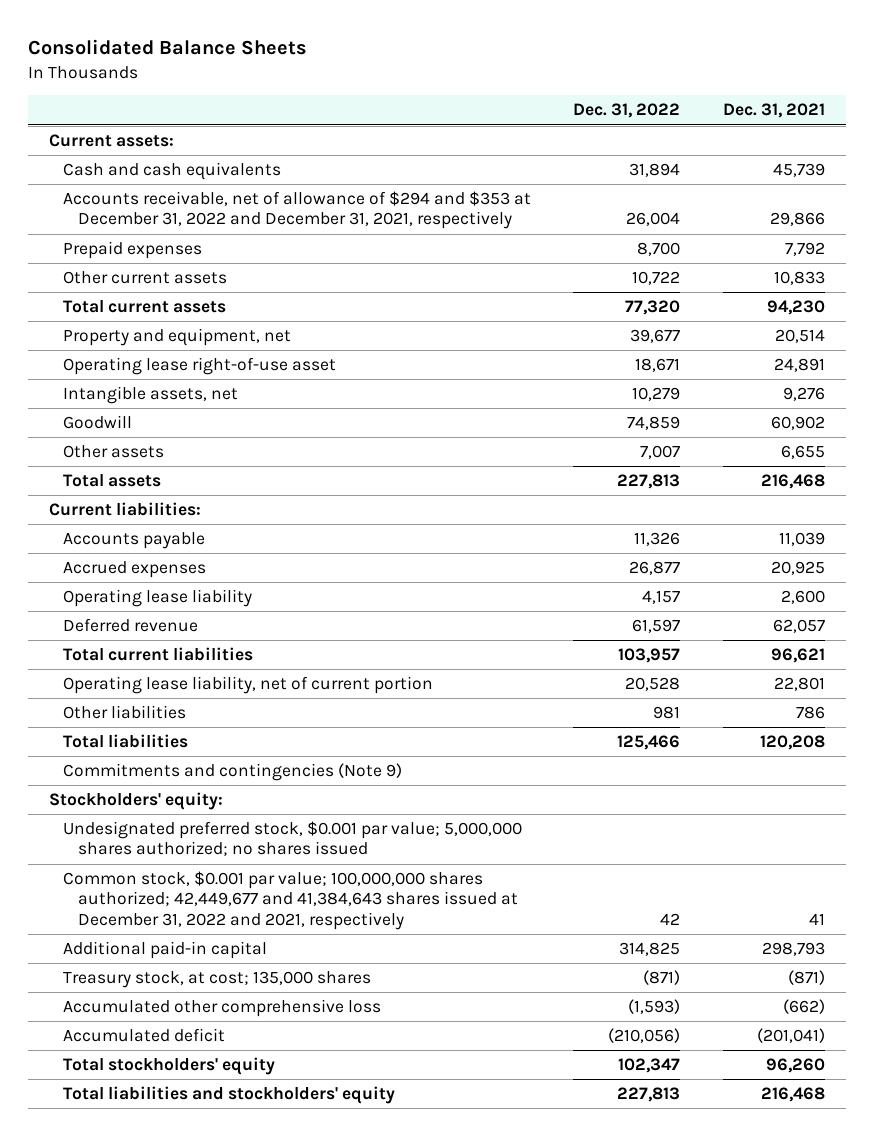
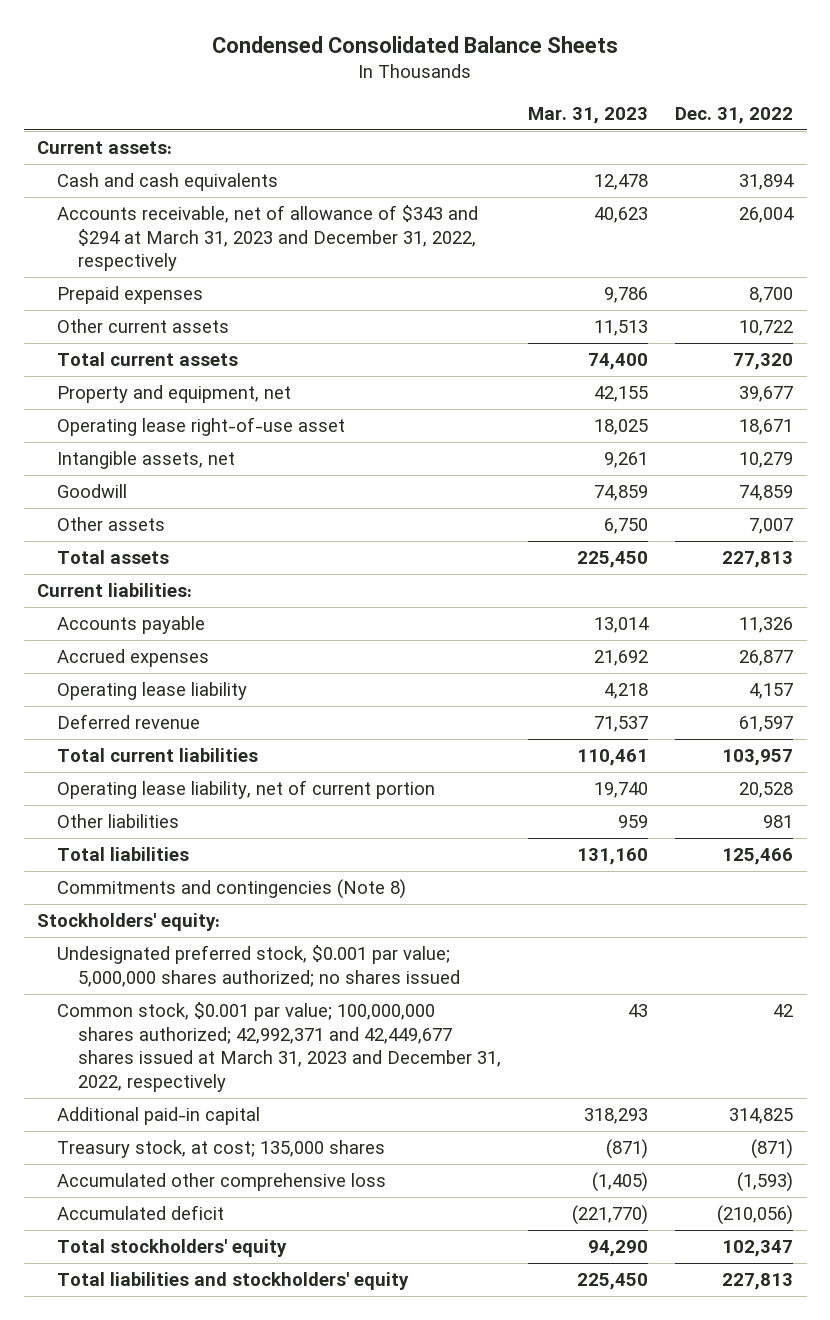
- Consolidated Balance Sheets
+ Condensed Consolidated Balance Sheets
- | Dec. 31, 2022 | Dec. 31, 2021
+ | Mar. 31, 2023 | Dec. 31, 2022
- Accounts receivable, net of allowance of $294 and $353 at December 31, 2022 and December 31, 2021, respectively | 26,004 | 29,866
+ Accounts receivable, net of allowance of $343 and $294 at March 31, 2023 and December 31, 2022, respectively | 40,623 | 26,004
- Commitments and contingencies (Note 9)
+ Commitments and contingencies (Note 8)
- Common stock, $0.001 par value; 100,000,000 shares authorized; 42,449,677 and 41,384,643 shares issued at December 31, 2022 and 2021, respectively | 42 | 41
+ Common stock, $0.001 par value; 100,000,000 shares authorized; 42,992,371 and 42,449,677 shares issued at March 31, 2023 and December 31, 2022, respectively | 43 | 42

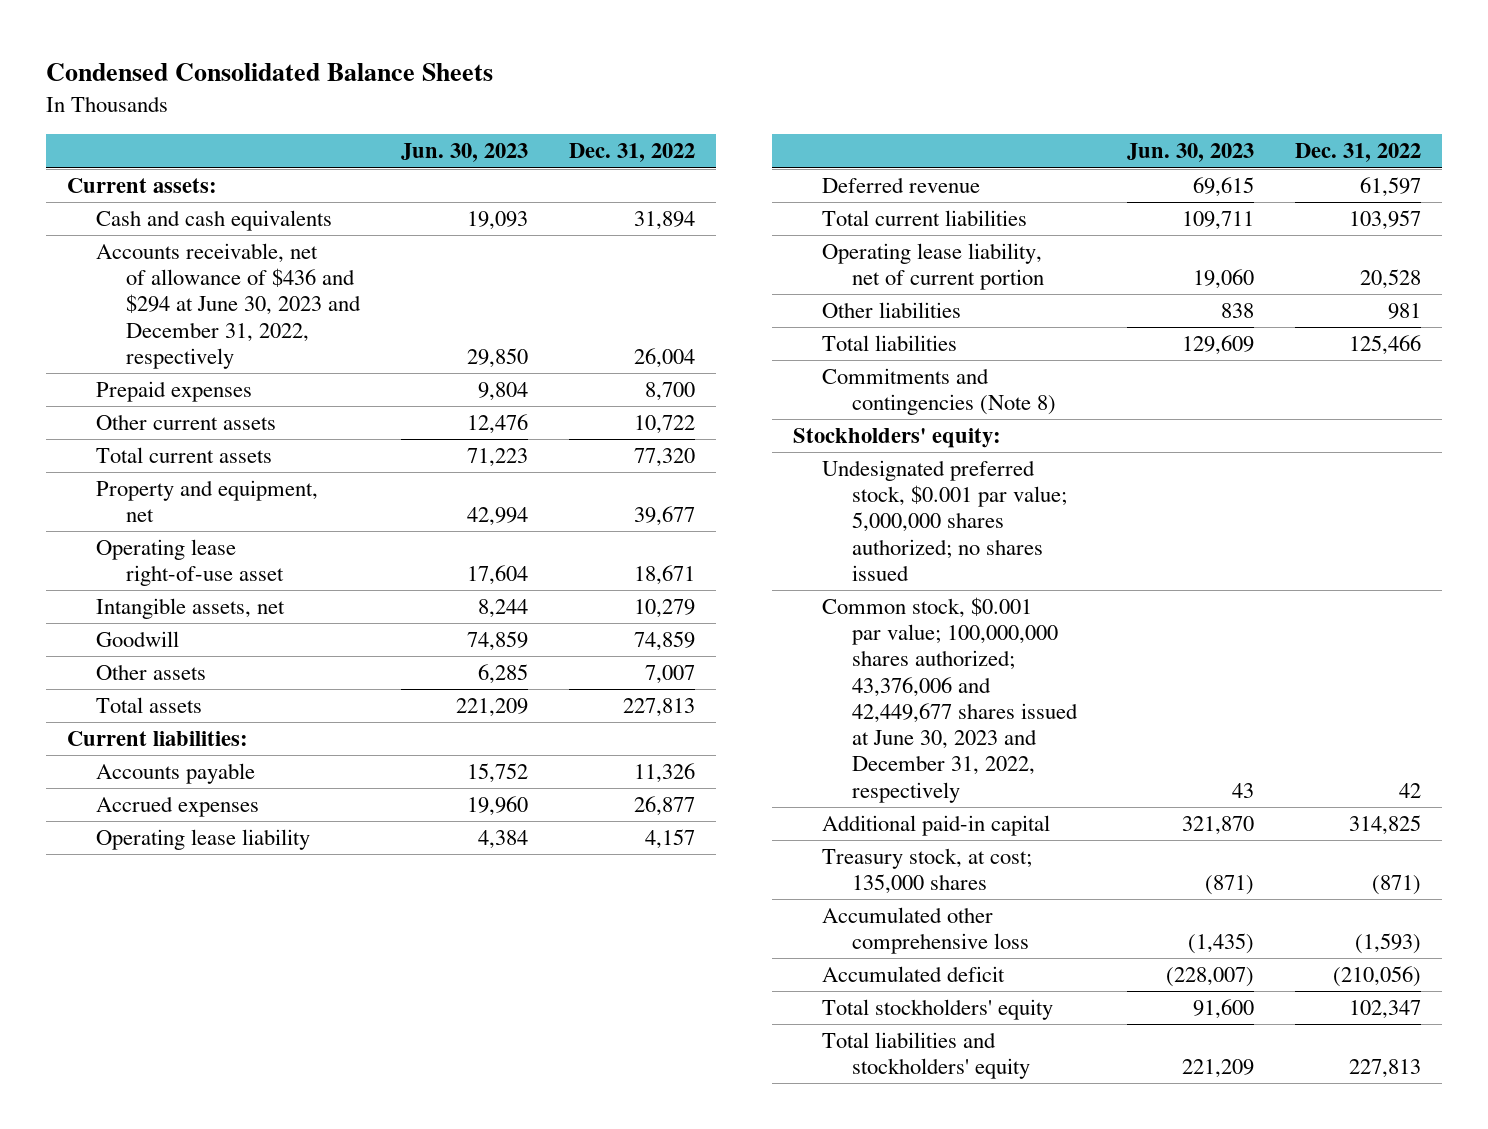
- | Mar. 31, 2023 | Dec. 31, 2022
+ | Jun. 30, 2023 | Dec. 31, 2022
- Accounts receivable, net of allowance of $343 and $294 at March 31, 2023 and December 31, 2022, respectively | 40,623 | 26,004
+ Accounts receivable, net of allowance of $436 and $294 at June 30, 2023 and December 31, 2022, respectively | 29,850 | 26,004
- Common stock, $0.001 par value; 100,000,000 shares authorized; 42,992,371 and 42,449,677 shares issued at March 31, 2023 and December 31, 2022, respectively | 43 | 42
+ Common stock, $0.001 par value; 100,000,000 shares authorized; 43,376,006 and 42,449,677 shares issued at June 30, 2023 and December 31, 2022, respectively | 43 | 42

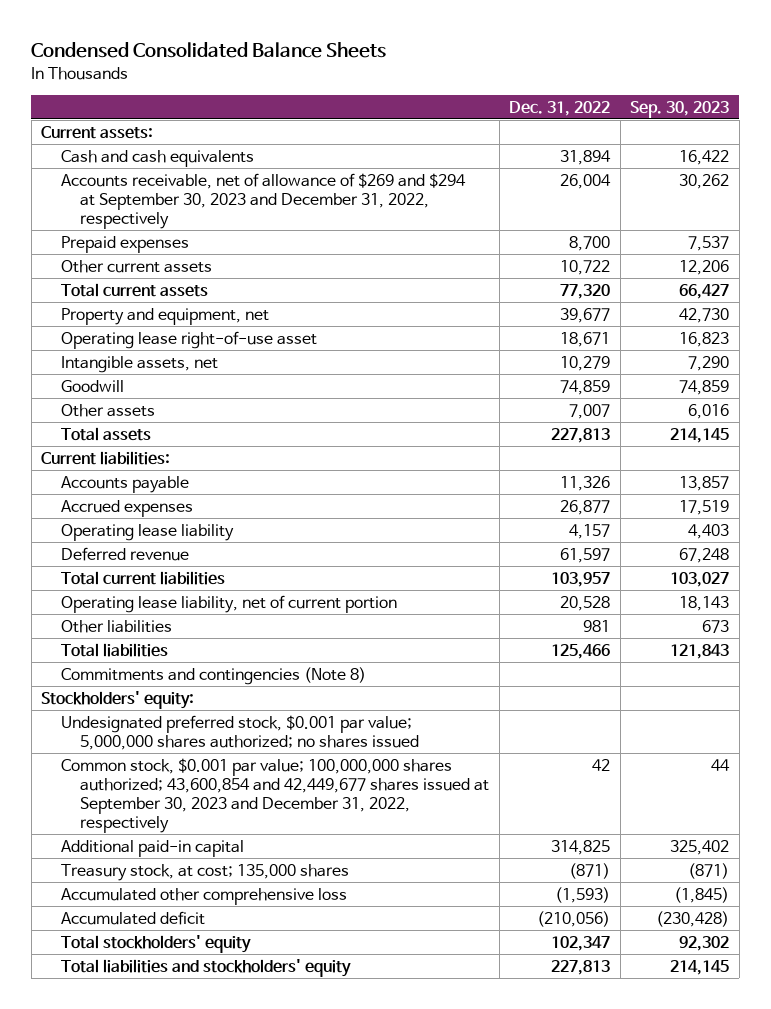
- | Jun. 30, 2023 | Dec. 31, 2022
+ | Dec. 31, 2022 | Sep. 30, 2023
- Accounts receivable, net of allowance of $436 and $294 at June 30, 2023 and December 31, 2022, respectively | 29,850 | 26,004
+ Accounts receivable, net of allowance of $269 and $294 at September 30, 2023 and December 31, 2022, respectively | 26,004 | 30,262
- Common stock, $0.001 par value; 100,000,000 shares authorized; 43,376,006 and 42,449,677 shares issued at June 30, 2023 and December 31, 2022, respectively | 43 | 42
+ Common stock, $0.001 par value; 100,000,000 shares authorized; 43,600,854 and 42,449,677 shares issued at September 30, 2023 and December 31, 2022, respectively | 42 | 44

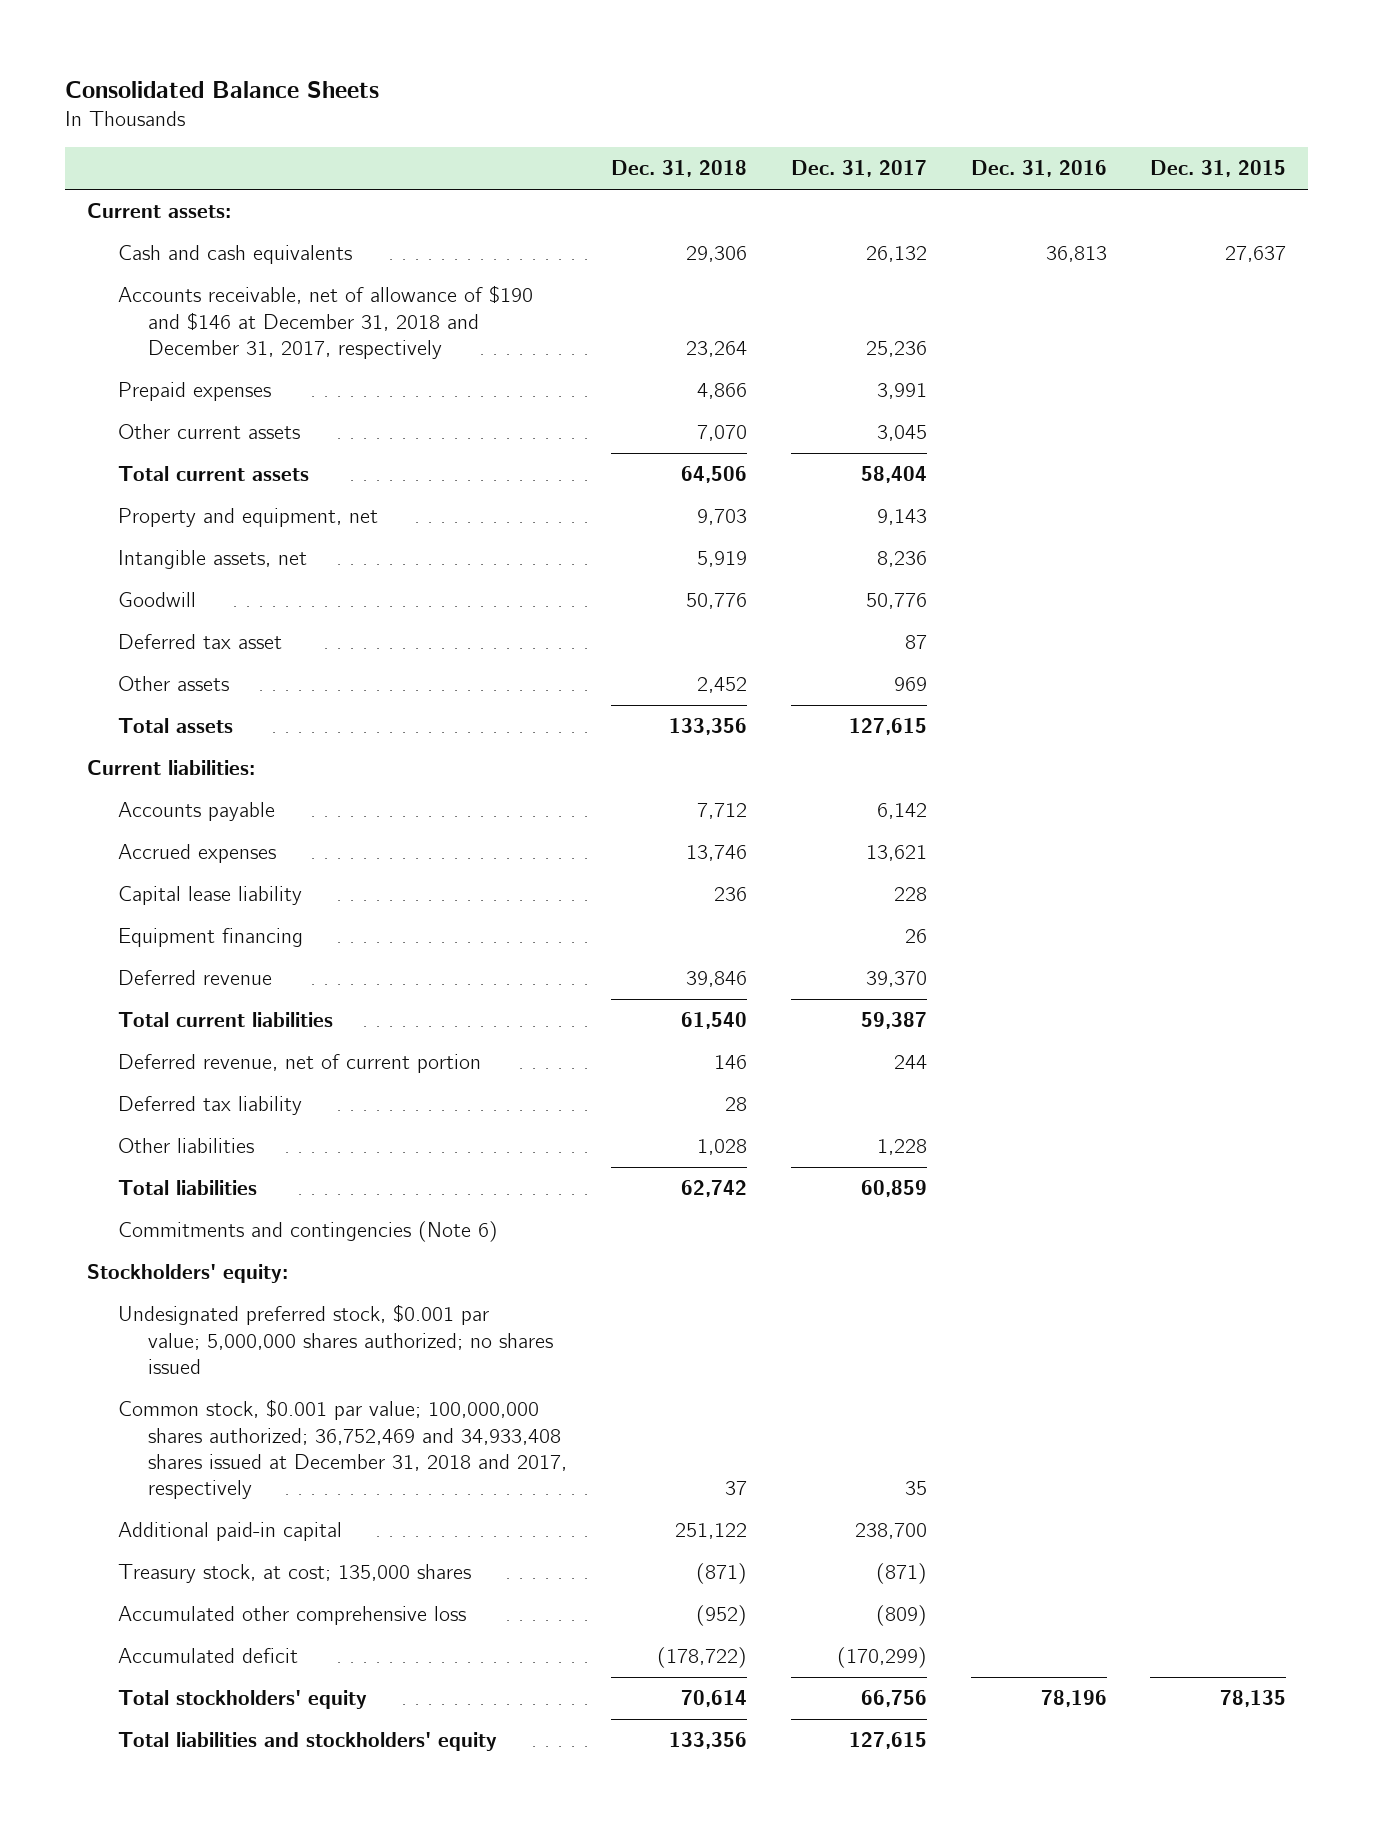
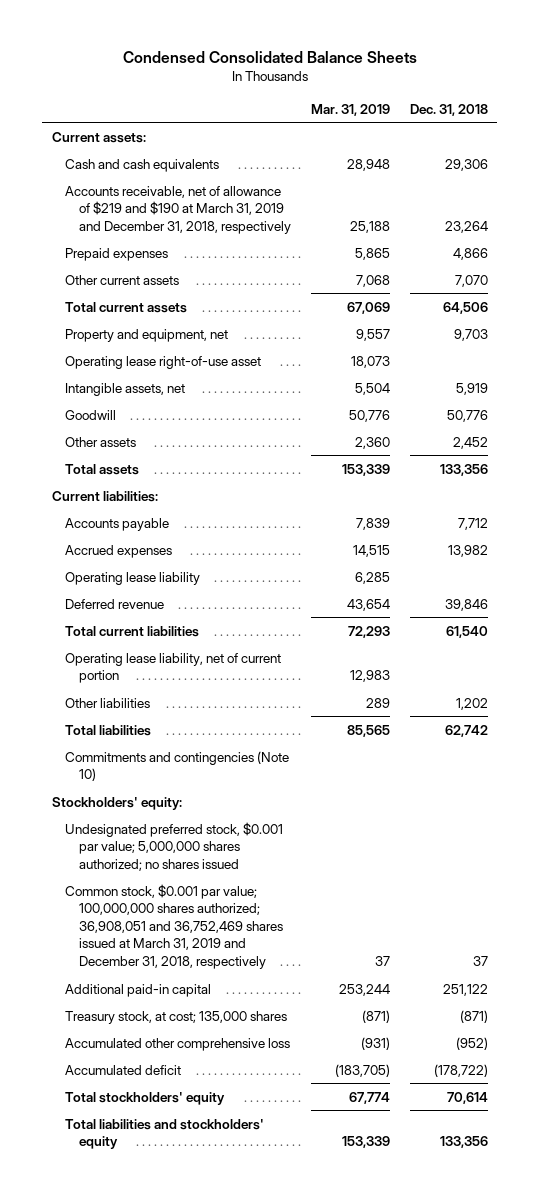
- Consolidated Balance Sheets
+ Condensed Consolidated Balance Sheets
- | Dec. 31, 2018 | Dec. 31, 2017 | Dec. 31, 2016 | Dec. 31, 2015
+ | Mar. 31, 2019 | Dec. 31, 2018
- Accounts receivable, net of allowance of $190 and $146 at December 31, 2018 and December 31, 2017, respectively | 23,264 | 25,236 | |
+ Accounts receivable, net of allowance of $219 and $190 at March 31, 2019 and December 31, 2018, respectively | 25,188 | 23,264
+ Operating lease right-of-use asset | 18,073 |
- Deferred tax asset | | 87 | |
- Accrued expenses | 13,746 | 13,621 | |
- Capital lease liability | 236 | 228 | |
- Equipment financing | | 26 | |
+ Accrued expenses | 14,515 | 13,982
+ Operating lease liability | 6,285 |
- Deferred revenue, net of current portion | 146 | 244 | |
- Deferred tax liability | 28 | | |
- Other liabilities | 1,028 | 1,228 | |
+ Operating lease liability, net of current portion | 12,983 |
+ Other liabilities | 289 | 1,202
- Commitments and contingencies (Note 6)
+ Commitments and contingencies (Note 10)
- Common stock, $0.001 par value; 100,000,000 shares authorized; 36,752,469 and 34,933,408 shares issued at December 31, 2018 and 2017, respectively | 37 | 35 | |
+ Common stock, $0.001 par value; 100,000,000 shares authorized; 36,908,051 and 36,752,469 shares issued at March 31, 2019 and December 31, 2018, respectively | 37 | 37

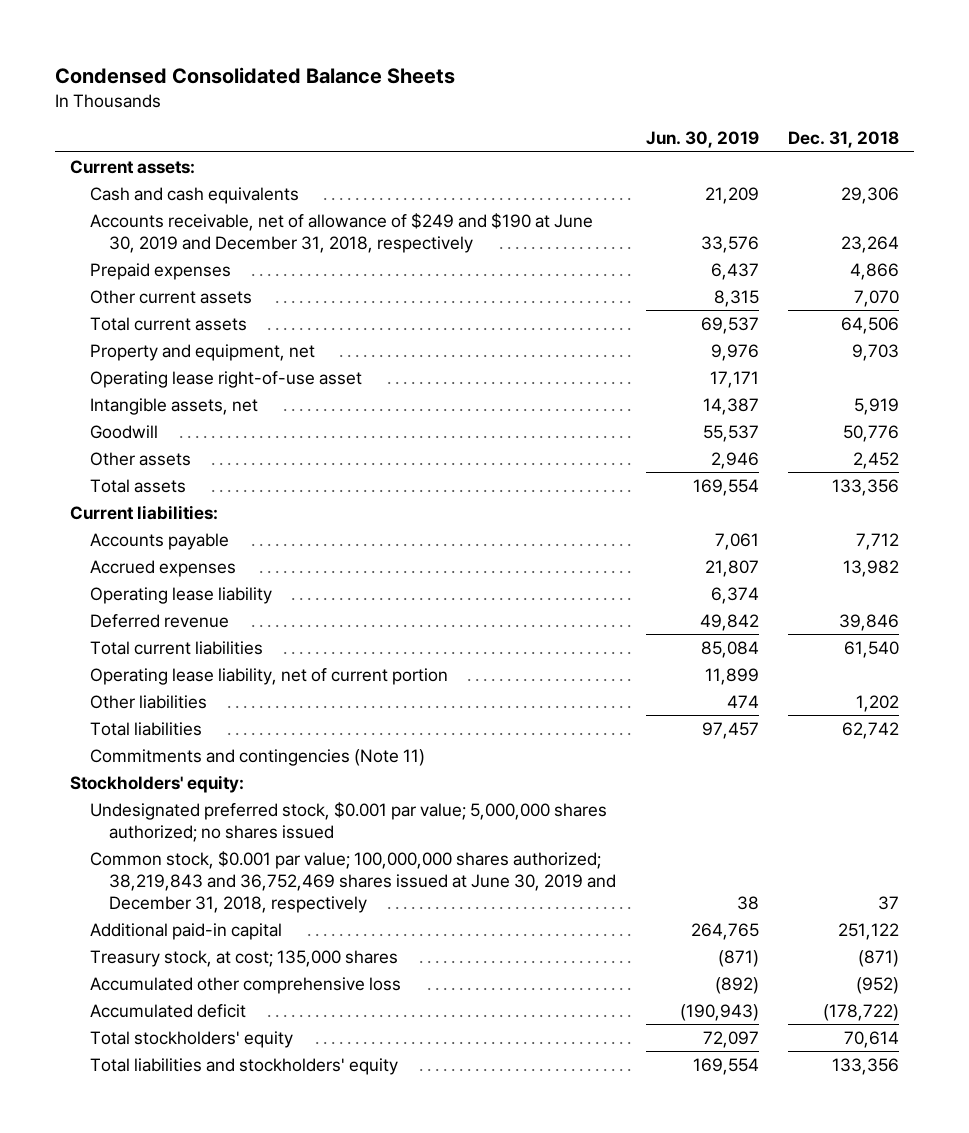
- | Mar. 31, 2019 | Dec. 31, 2018
+ | Jun. 30, 2019 | Dec. 31, 2018
- Accounts receivable, net of allowance of $219 and $190 at March 31, 2019 and December 31, 2018, respectively | 25,188 | 23,264
+ Accounts receivable, net of allowance of $249 and $190 at June 30, 2019 and December 31, 2018, respectively | 33,576 | 23,264
- Commitments and contingencies (Note 10)
+ Commitments and contingencies (Note 11)
- Common stock, $0.001 par value; 100,000,000 shares authorized; 36,908,051 and 36,752,469 shares issued at March 31, 2019 and December 31, 2018, respectively | 37 | 37
+ Common stock, $0.001 par value; 100,000,000 shares authorized; 38,219,843 and 36,752,469 shares issued at June 30, 2019 and December 31, 2018, respectively | 38 | 37

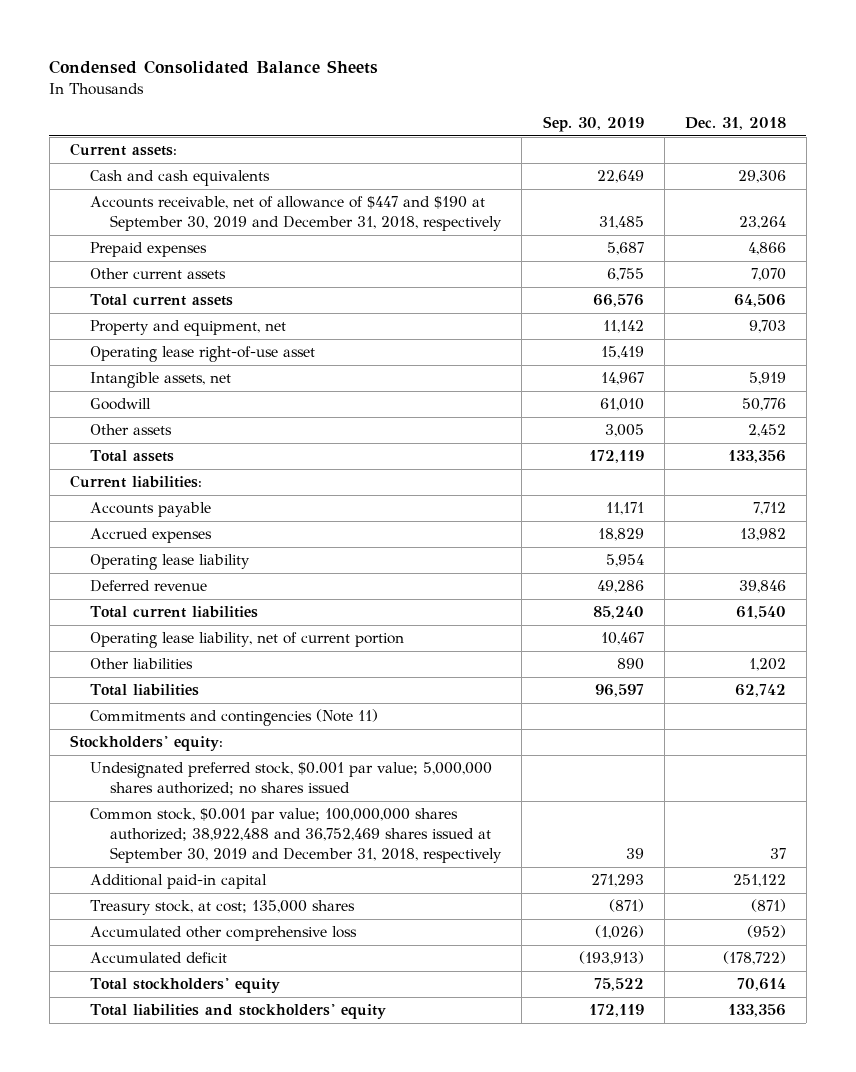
- | Jun. 30, 2019 | Dec. 31, 2018
+ | Sep. 30, 2019 | Dec. 31, 2018
- Accounts receivable, net of allowance of $249 and $190 at June 30, 2019 and December 31, 2018, respectively | 33,576 | 23,264
+ Accounts receivable, net of allowance of $447 and $190 at September 30, 2019 and December 31, 2018, respectively | 31,485 | 23,264
- Common stock, $0.001 par value; 100,000,000 shares authorized; 38,219,843 and 36,752,469 shares issued at June 30, 2019 and December 31, 2018, respectively | 38 | 37
+ Common stock, $0.001 par value; 100,000,000 shares authorized; 38,922,488 and 36,752,469 shares issued at September 30, 2019 and December 31, 2018, respectively | 39 | 37

